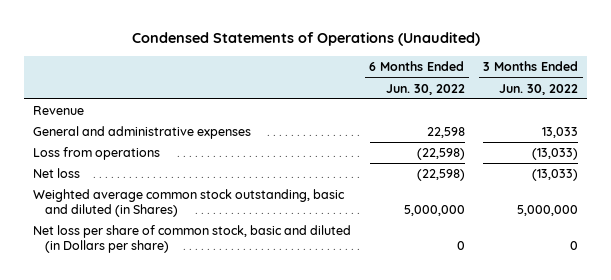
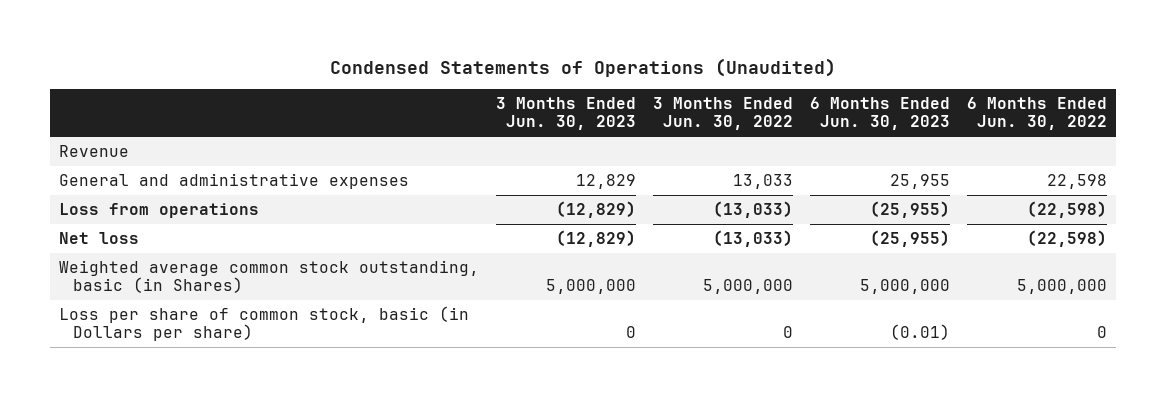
- | 6 Months Ended Jun. 30, 2022 | 3 Months Ended Jun. 30, 2022
+ | 3 Months Ended Jun. 30, 2023 | 3 Months Ended Jun. 30, 2022 | 6 Months Ended Jun. 30, 2023 | 6 Months Ended Jun. 30, 2022
- Weighted average common stock outstanding, basic and diluted (in Shares) | 5,000,000 | 5,000,000
- Net loss per share of common stock, basic and diluted (in Dollars per share) | 0 | 0
+ Weighted average common stock outstanding, basic (in Shares) | 5,000,000 | 5,000,000 | 5,000,000 | 5,000,000
+ Loss per share of common stock, basic (in Dollars per share) | 0 | 0 | (0.01) | 0

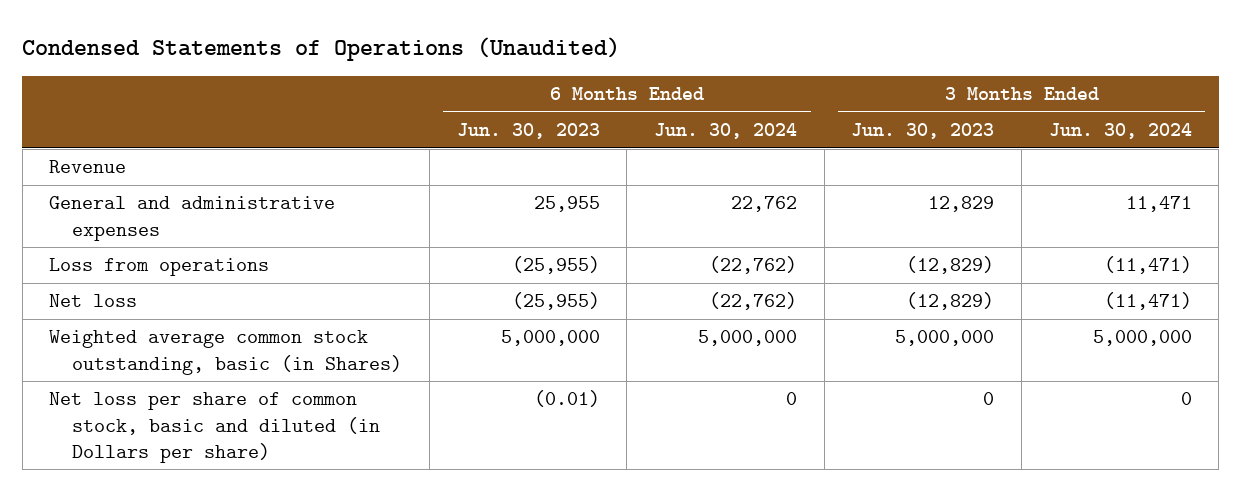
- | 3 Months Ended Jun. 30, 2023 | 3 Months Ended Jun. 30, 2022 | 6 Months Ended Jun. 30, 2023 | 6 Months Ended Jun. 30, 2022
+ | 6 Months Ended Jun. 30, 2023 | 6 Months Ended Jun. 30, 2024 | 3 Months Ended Jun. 30, 2023 | 3 Months Ended Jun. 30, 2024
- Loss per share of common stock, basic (in Dollars per share) | 0 | 0 | (0.01) | 0
+ Net loss per share of common stock, basic and diluted (in Dollars per share) | (0.01) | 0 | 0 | 0

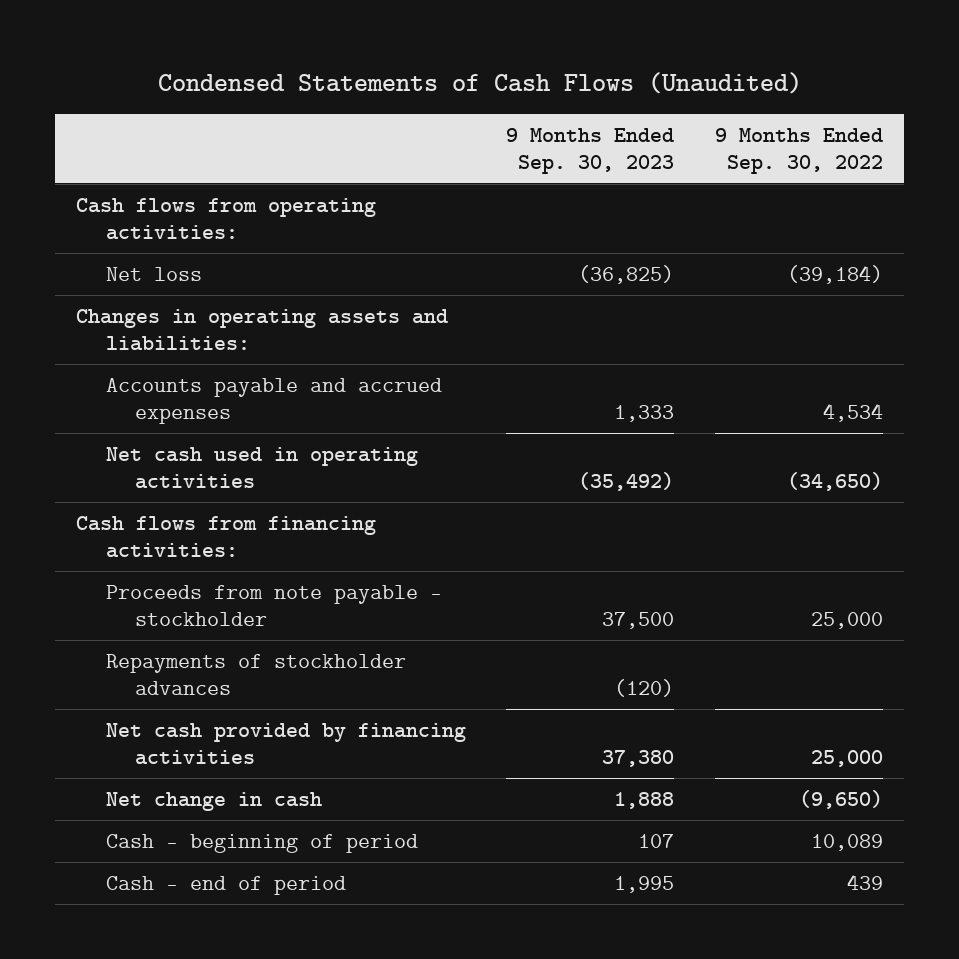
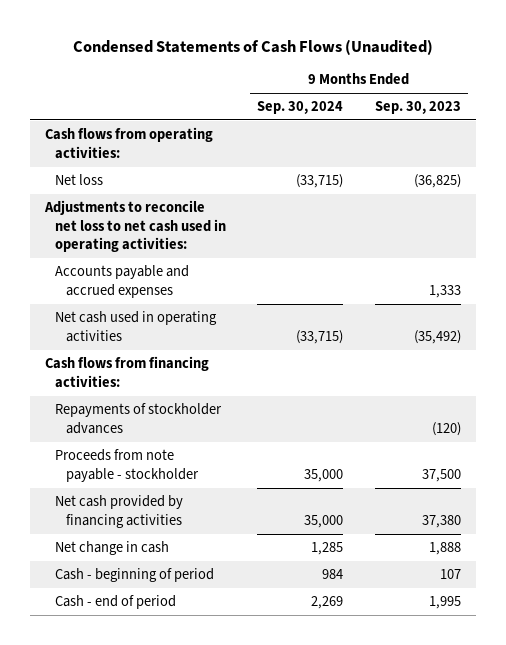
- | 9 Months Ended Sep. 30, 2023 | 9 Months Ended Sep. 30, 2022
+ | 9 Months Ended Sep. 30, 2024 | 9 Months Ended Sep. 30, 2023
- Changes in operating assets and liabilities:
+ Adjustments to reconcile net loss to net cash used in operating activities:
moved down: Proceeds from note payable - stockholder | 35,000 | 37,500

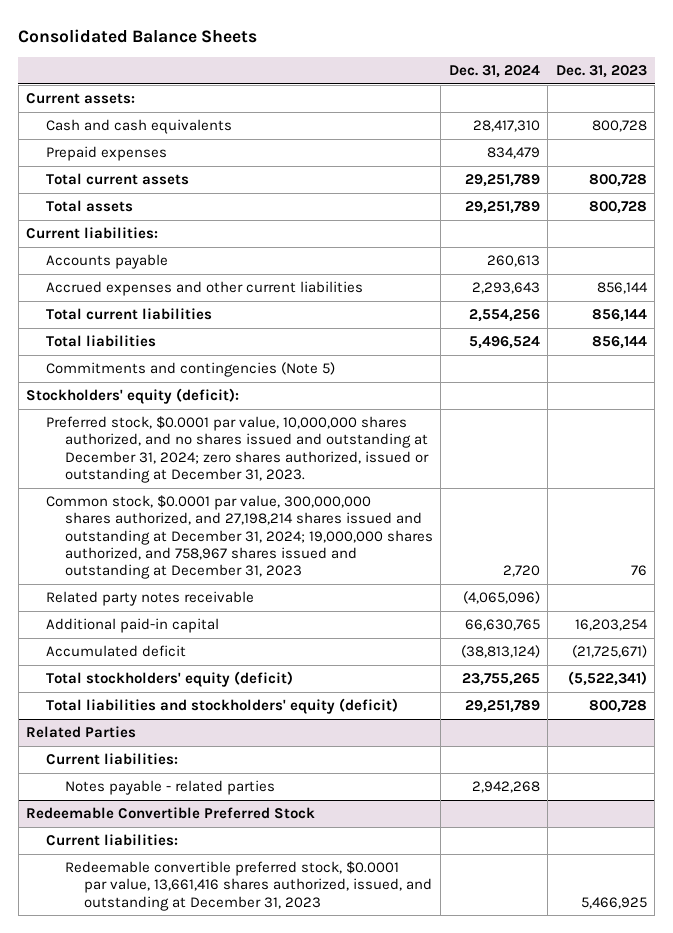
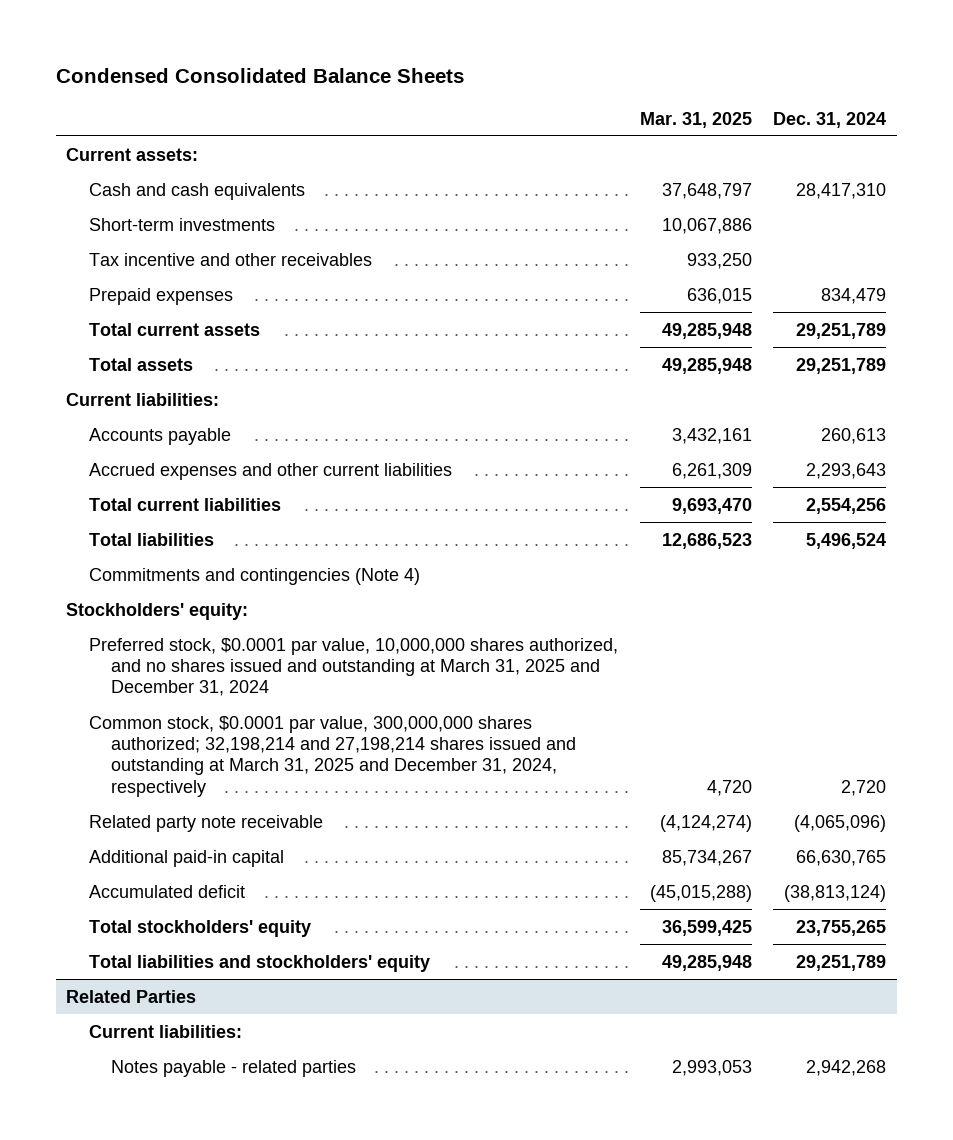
- Consolidated Balance Sheets
+ Condensed Consolidated Balance Sheets
- | Dec. 31, 2024 | Dec. 31, 2023
+ | Mar. 31, 2025 | Dec. 31, 2024
+ Short-term investments | 10,067,886 |
+ Tax incentive and other receivables | 933,250 |
- Commitments and contingencies (Note 5)
- Stockholders' equity (deficit):
- Preferred stock, $0.0001 par value, 10,000,000 shares authorized, and no shares issued and outstanding at December 31, 2024; zero shares authorized, issued or outstanding at December 31, 2023.
- Common stock, $0.0001 par value, 300,000,000 shares authorized, and 27,198,214 shares issued and outstanding at December 31, 2024; 19,000,000 shares authorized, and 758,967 shares issued and outstanding at December 31, 2023 | 2,720 | 76
- Related party notes receivable | (4,065,096) |
+ Commitments and contingencies (Note 4)
+ Stockholders' equity:
+ Preferred stock, $0.0001 par value, 10,000,000 shares authorized, and no shares issued and outstanding at March 31, 2025 and December 31, 2024
+ Common stock, $0.0001 par value, 300,000,000 shares authorized; 32,198,214 and 27,198,214 shares issued and outstanding at March 31, 2025 and December 31, 2024, respectively | 4,720 | 2,720
+ Related party note receivable | (4,124,274) | (4,065,096)
- Total stockholders' equity (deficit) | 23,755,265 | (5,522,341)
- Total liabilities and stockholders' equity (deficit) | 29,251,789 | 800,728
+ Total stockholders' equity | 36,599,425 | 23,755,265
+ Total liabilities and stockholders' equity | 49,285,948 | 29,251,789
- Redeemable Convertible Preferred Stock
- Current liabilities:
- Redeemable convertible preferred stock, $0.0001 par value, 13,661,416 shares authorized, issued, and outstanding at December 31, 2023 | | 5,466,925

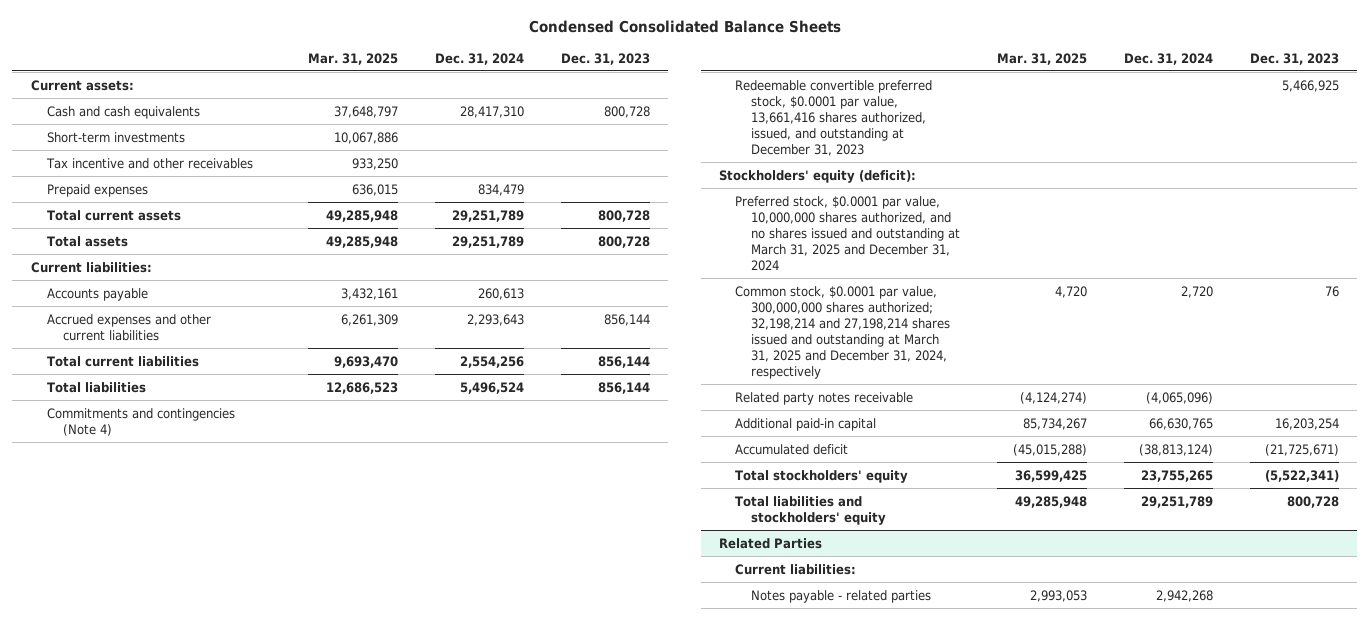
- | Mar. 31, 2025 | Dec. 31, 2024
+ | Mar. 31, 2025 | Dec. 31, 2024 | Dec. 31, 2023
- Stockholders' equity:
+ Redeemable convertible preferred stock, $0.0001 par value, 13,661,416 shares authorized, issued, and outstanding at December 31, 2023 | | | 5,466,925
+ Stockholders' equity (deficit):
- Related party note receivable | (4,124,274) | (4,065,096)
+ Related party notes receivable | (4,124,274) | (4,065,096) |

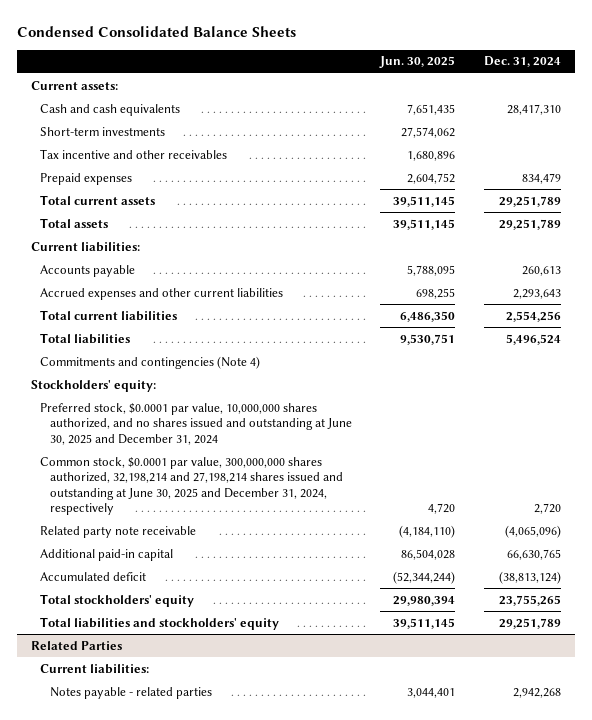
- | Mar. 31, 2025 | Dec. 31, 2024 | Dec. 31, 2023
+ | Jun. 30, 2025 | Dec. 31, 2024
- Redeemable convertible preferred stock, $0.0001 par value, 13,661,416 shares authorized, issued, and outstanding at December 31, 2023 | | | 5,466,925
- Stockholders' equity (deficit):
- Preferred stock, $0.0001 par value, 10,000,000 shares authorized, and no shares issued and outstanding at March 31, 2025 and December 31, 2024
- Common stock, $0.0001 par value, 300,000,000 shares authorized; 32,198,214 and 27,198,214 shares issued and outstanding at March 31, 2025 and December 31, 2024, respectively | 4,720 | 2,720 | 76
- Related party notes receivable | (4,124,274) | (4,065,096) |
+ Stockholders' equity:
+ Preferred stock, $0.0001 par value, 10,000,000 shares authorized, and no shares issued and outstanding at June 30, 2025 and December 31, 2024
+ Common stock, $0.0001 par value, 300,000,000 shares authorized, 32,198,214 and 27,198,214 shares issued and outstanding at June 30, 2025 and December 31, 2024, respectively | 4,720 | 2,720
+ Related party note receivable | (4,184,110) | (4,065,096)

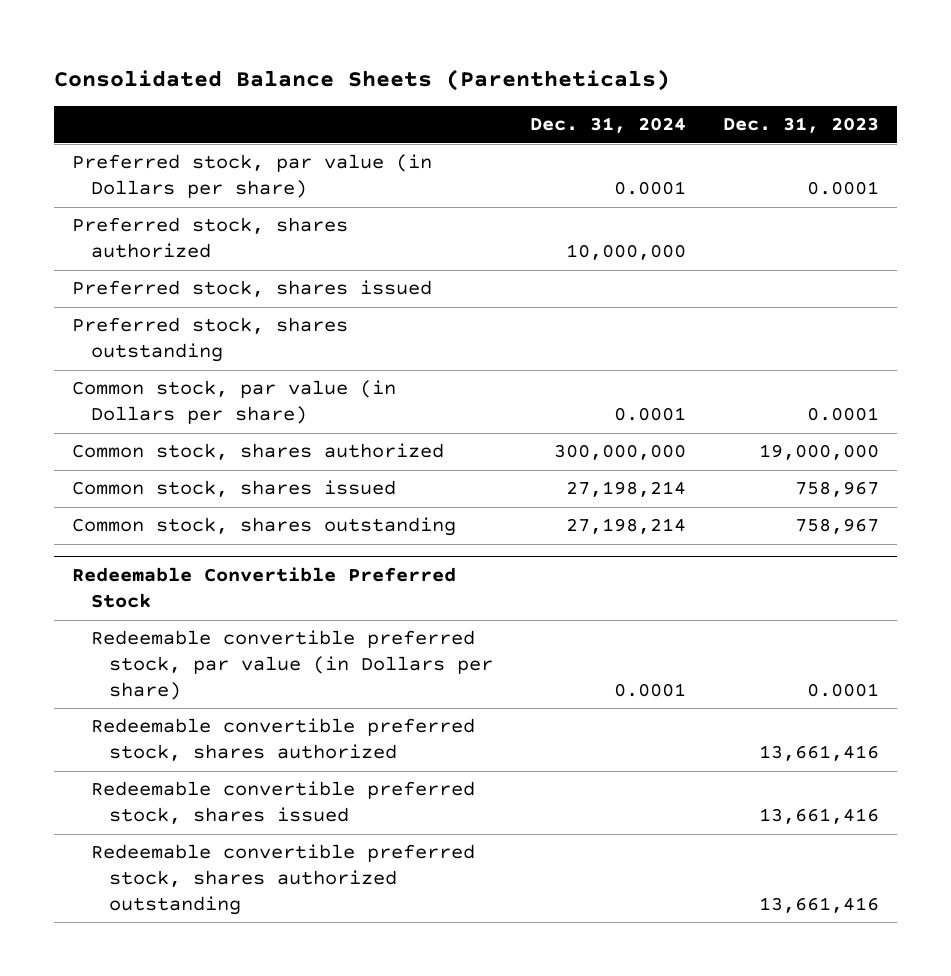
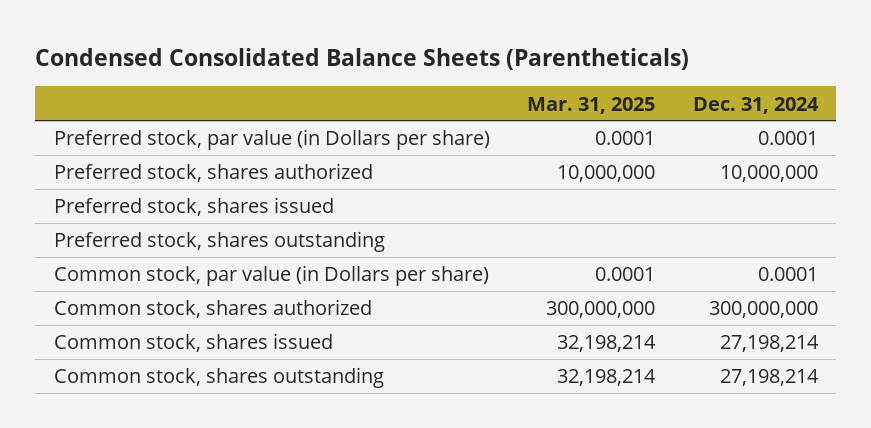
- Consolidated Balance Sheets (Parentheticals)
+ Condensed Consolidated Balance Sheets (Parentheticals)
- | Dec. 31, 2024 | Dec. 31, 2023
+ | Mar. 31, 2025 | Dec. 31, 2024
- Redeemable Convertible Preferred Stock
- Redeemable convertible preferred stock, par value (in Dollars per share) | 0.0001 | 0.0001
- Redeemable convertible preferred stock, shares authorized | | 13,661,416
- Redeemable convertible preferred stock, shares issued | | 13,661,416
- Redeemable convertible preferred stock, shares authorized outstanding | | 13,661,416

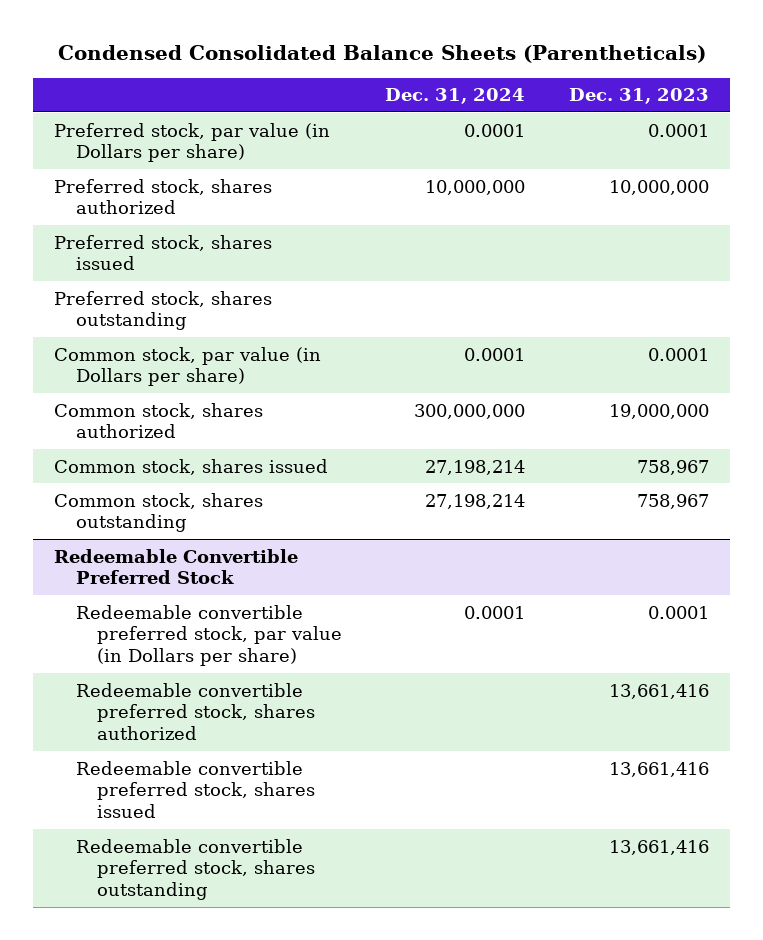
- | Mar. 31, 2025 | Dec. 31, 2024
+ | Dec. 31, 2024 | Dec. 31, 2023
+ Redeemable Convertible Preferred Stock
+ Redeemable convertible preferred stock, par value (in Dollars per share) | 0.0001 | 0.0001
+ Redeemable convertible preferred stock, shares authorized | | 13,661,416
+ Redeemable convertible preferred stock, shares issued | | 13,661,416
+ Redeemable convertible preferred stock, shares outstanding | | 13,661,416

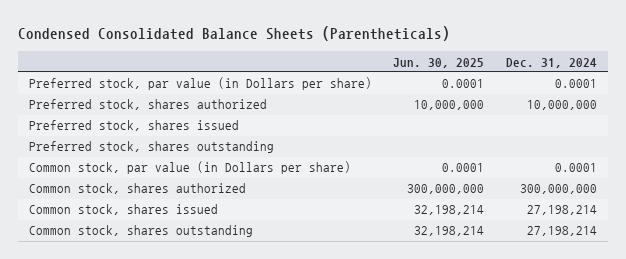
- | Dec. 31, 2024 | Dec. 31, 2023
+ | Jun. 30, 2025 | Dec. 31, 2024
- Redeemable Convertible Preferred Stock
- Redeemable convertible preferred stock, par value (in Dollars per share) | 0.0001 | 0.0001
- Redeemable convertible preferred stock, shares authorized | | 13,661,416
- Redeemable convertible preferred stock, shares issued | | 13,661,416
- Redeemable convertible preferred stock, shares outstanding | | 13,661,416

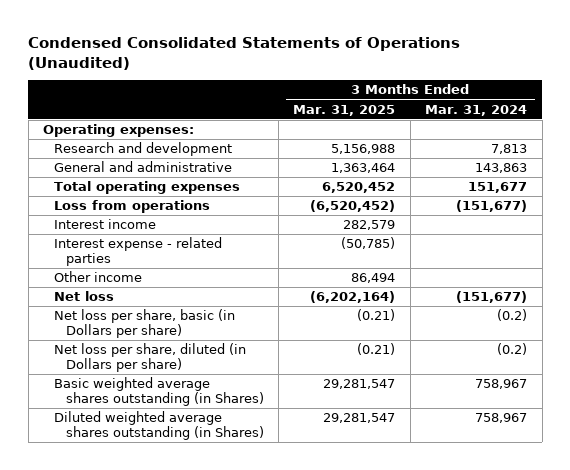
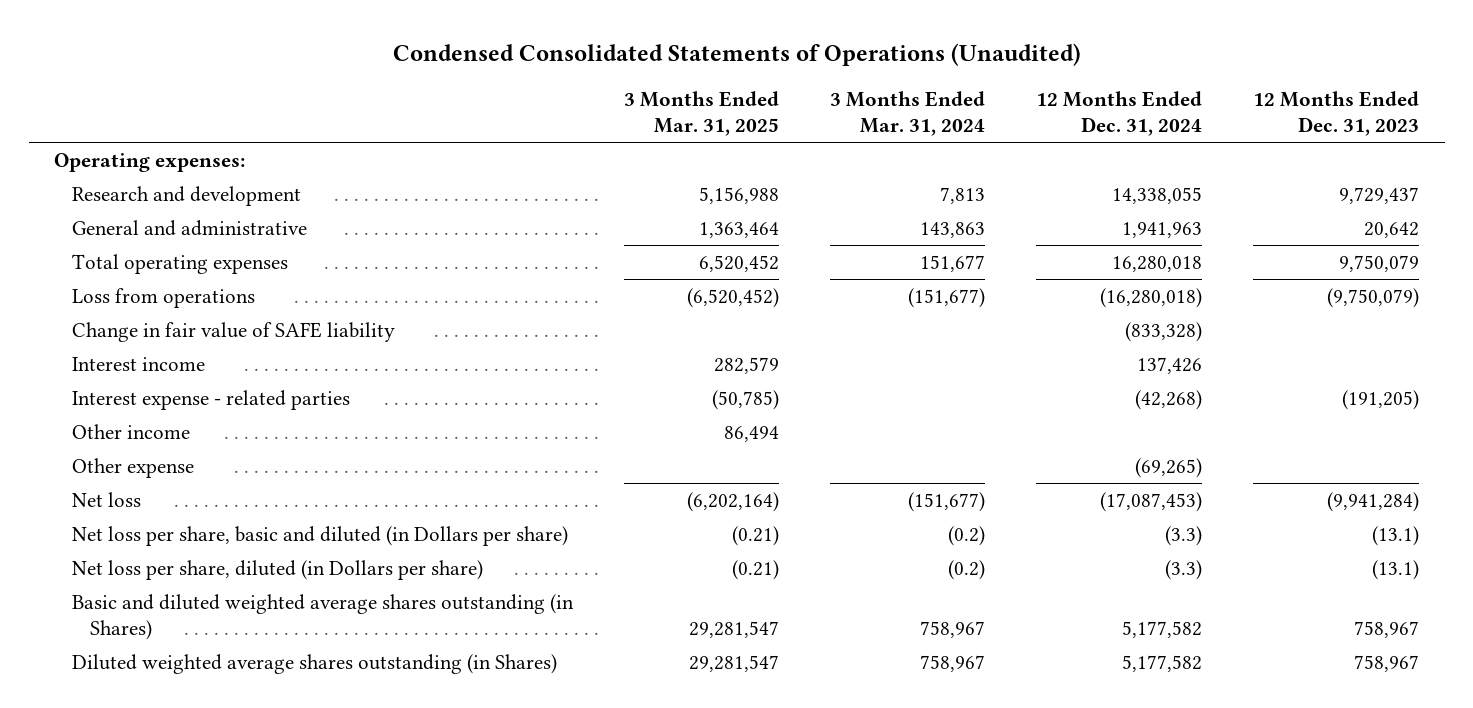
- | 3 Months Ended Mar. 31, 2025 | 3 Months Ended Mar. 31, 2024
+ | 3 Months Ended Mar. 31, 2025 | 3 Months Ended Mar. 31, 2024 | 12 Months Ended Dec. 31, 2024 | 12 Months Ended Dec. 31, 2023
+ Change in fair value of SAFE liability | | | (833,328) |
+ Other expense | | | (69,265) |
- Net loss per share, basic (in Dollars per share) | (0.21) | (0.2)
+ Net loss per share, basic and diluted (in Dollars per share) | (0.21) | (0.2) | (3.3) | (13.1)
- Basic weighted average shares outstanding (in Shares) | 29,281,547 | 758,967
+ Basic and diluted weighted average shares outstanding (in Shares) | 29,281,547 | 758,967 | 5,177,582 | 758,967

